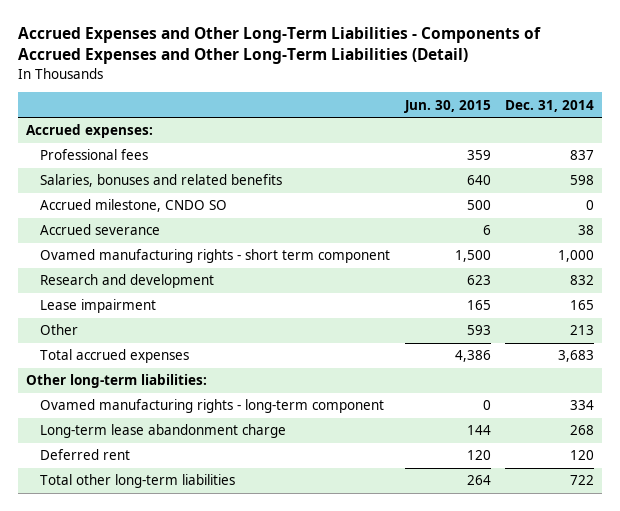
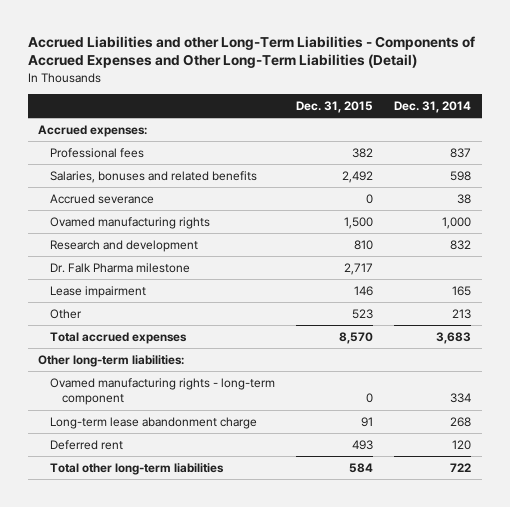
- Accrued Expenses and Other Long-Term Liabilities - Components of Accrued Expenses and Other Long-Term Liabilities (Detail)
+ Accrued Liabilities and other Long-Term Liabilities - Components of Accrued Expenses and Other Long-Term Liabilities (Detail)
- | Jun. 30, 2015 | Dec. 31, 2014
+ | Dec. 31, 2015 | Dec. 31, 2014
- Accrued milestone, CNDO SO | 500 | 0
- Ovamed manufacturing rights - short term component | 1,500 | 1,000
+ Ovamed manufacturing rights | 1,500 | 1,000
+ Dr. Falk Pharma milestone | 2,717 |

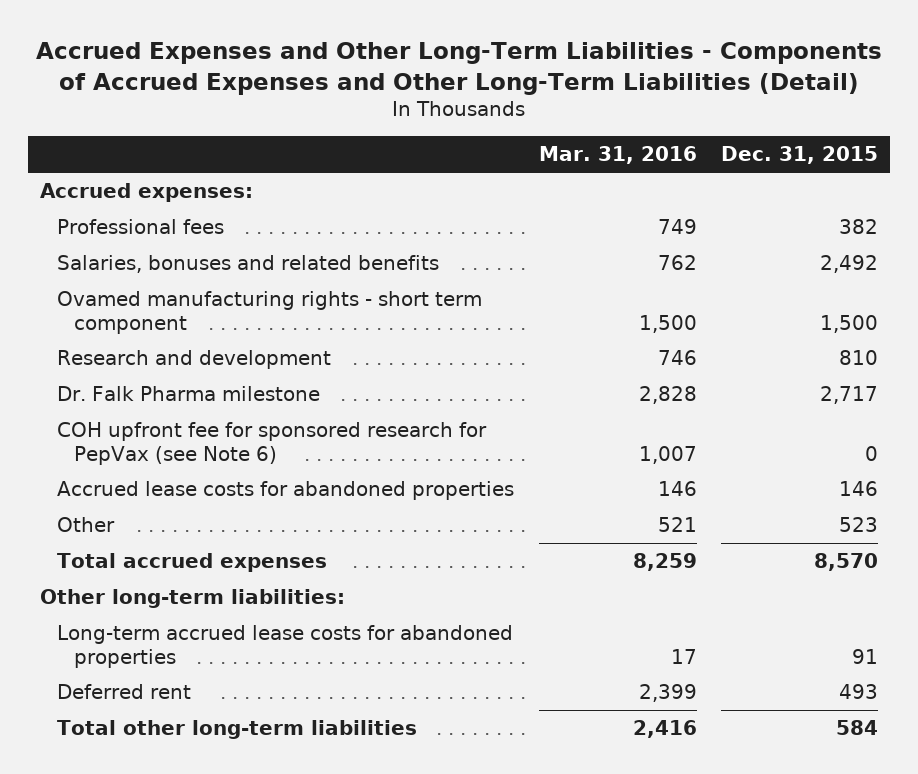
- Accrued Liabilities and other Long-Term Liabilities - Components of Accrued Expenses and Other Long-Term Liabilities (Detail)
+ Accrued Expenses and Other Long-Term Liabilities - Components of Accrued Expenses and Other Long-Term Liabilities (Detail)
- | Dec. 31, 2015 | Dec. 31, 2014
+ | Mar. 31, 2016 | Dec. 31, 2015
- Accrued severance | 0 | 38
- Ovamed manufacturing rights | 1,500 | 1,000
+ Ovamed manufacturing rights - short term component | 1,500 | 1,500
- Lease impairment | 146 | 165
+ COH upfront fee for sponsored research for PepVax (see Note 6) | 1,007 | 0
+ Accrued lease costs for abandoned properties | 146 | 146
- Ovamed manufacturing rights - long-term component | 0 | 334
- Long-term lease abandonment charge | 91 | 268
+ Long-term accrued lease costs for abandoned properties | 17 | 91

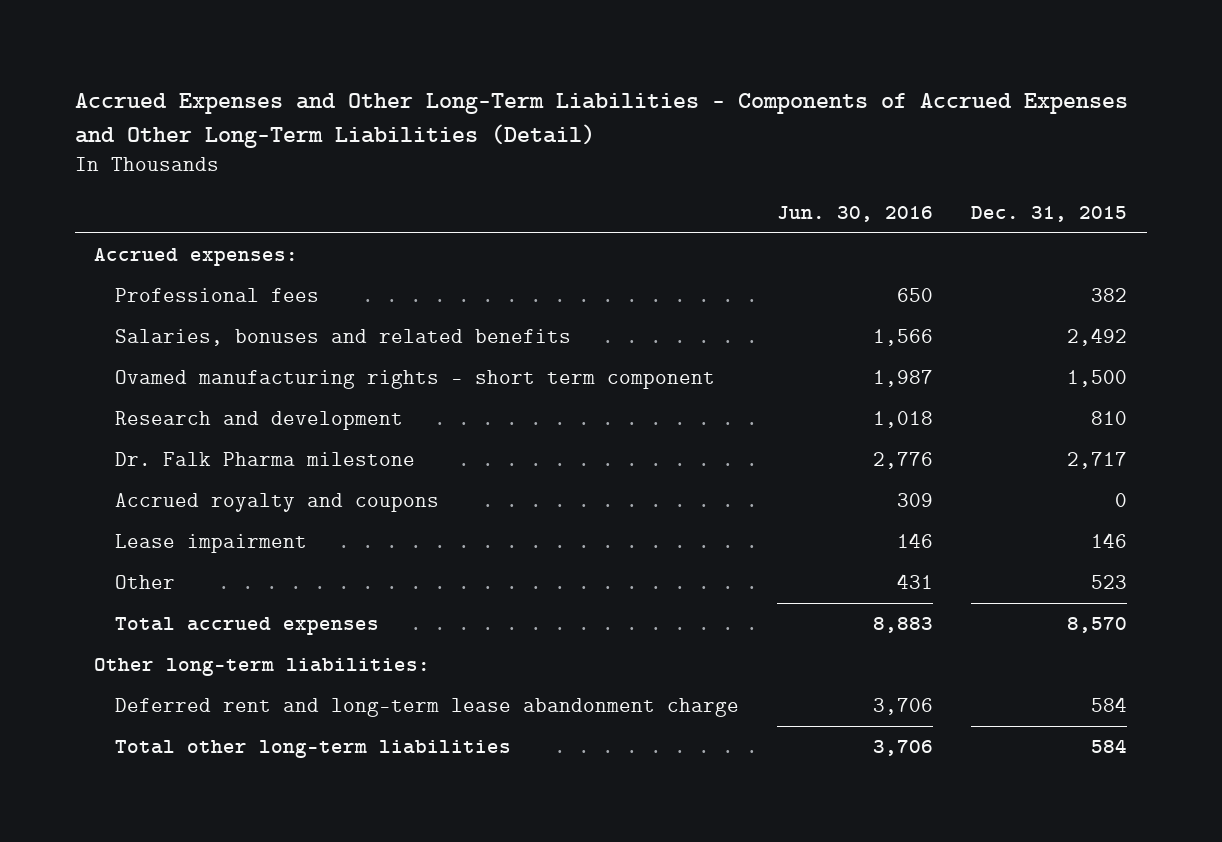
- | Mar. 31, 2016 | Dec. 31, 2015
+ | Jun. 30, 2016 | Dec. 31, 2015
- COH upfront fee for sponsored research for PepVax (see Note 6) | 1,007 | 0
- Accrued lease costs for abandoned properties | 146 | 146
+ Accrued royalty and coupons | 309 | 0
+ Lease impairment | 146 | 146
- Long-term accrued lease costs for abandoned properties | 17 | 91
- Deferred rent | 2,399 | 493
+ Deferred rent and long-term lease abandonment charge | 3,706 | 584

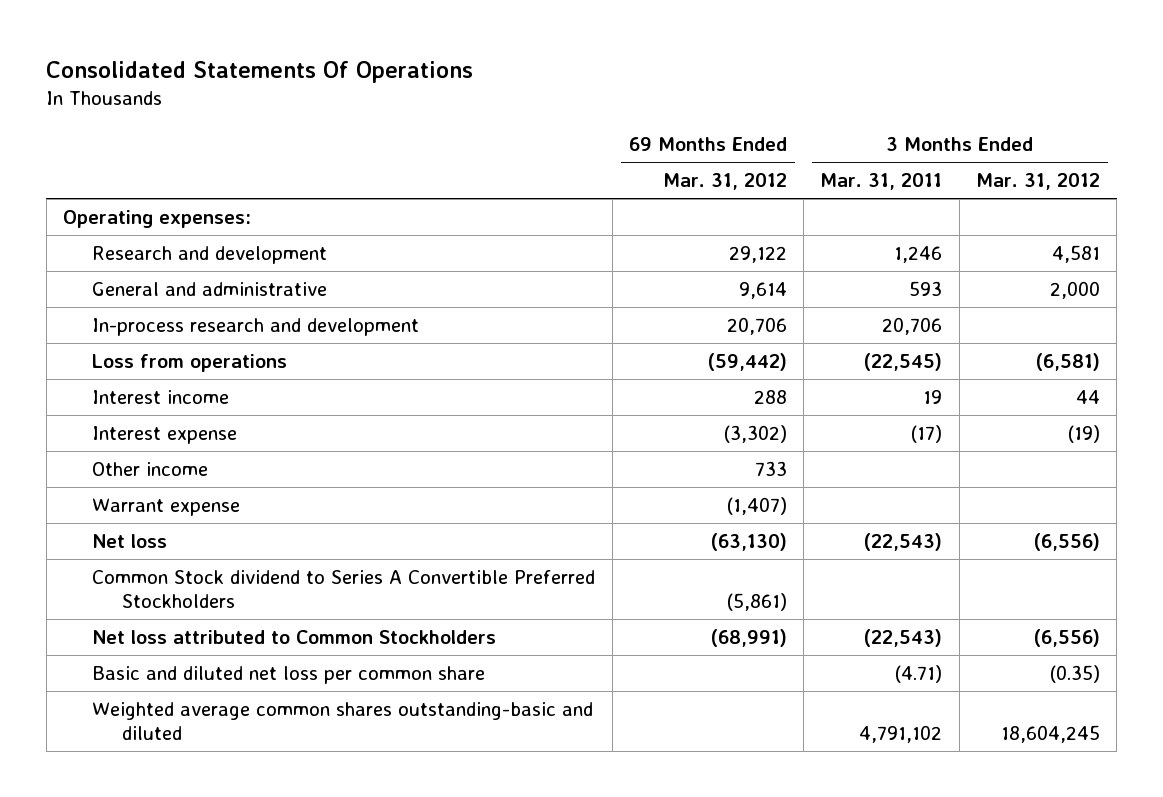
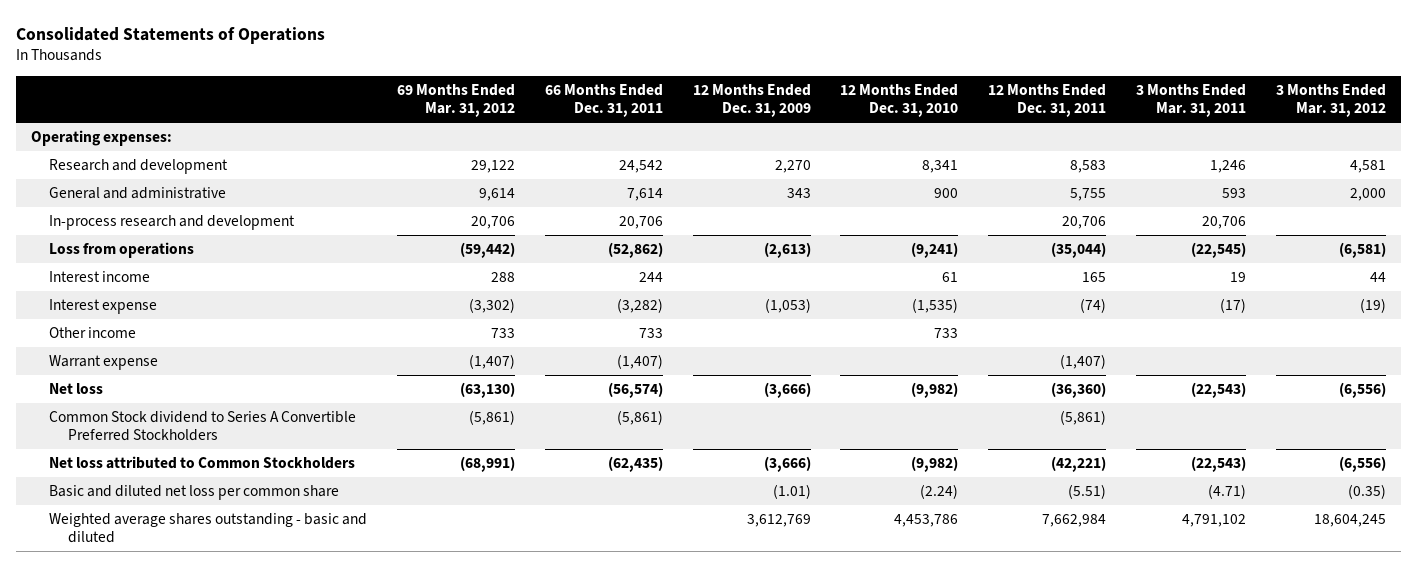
- Consolidated Statements Of Operations
+ Consolidated Statements of Operations
- | 69 Months Ended Mar. 31, 2012 | 3 Months Ended Mar. 31, 2011 | 3 Months Ended Mar. 31, 2012
+ | 69 Months Ended Mar. 31, 2012 | 66 Months Ended Dec. 31, 2011 | 12 Months Ended Dec. 31, 2009 | 12 Months Ended Dec. 31, 2010 | 12 Months Ended Dec. 31, 2011 | 3 Months Ended Mar. 31, 2011 | 3 Months Ended Mar. 31, 2012
- Weighted average common shares outstanding-basic and diluted | | 4,791,102 | 18,604,245
+ Weighted average shares outstanding - basic and diluted | | | 3,612,769 | 4,453,786 | 7,662,984 | 4,791,102 | 18,604,245

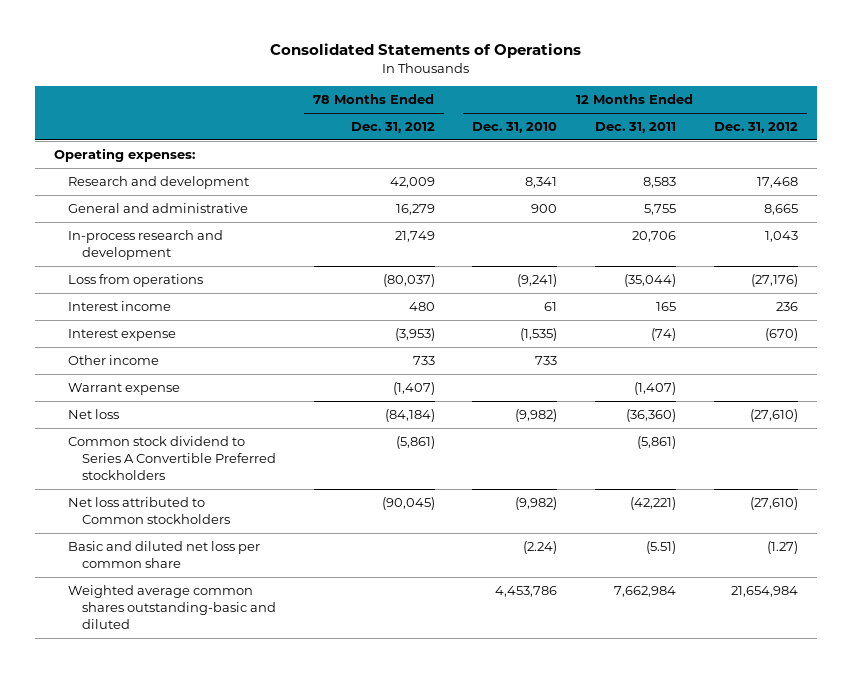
- | 69 Months Ended Mar. 31, 2012 | 66 Months Ended Dec. 31, 2011 | 12 Months Ended Dec. 31, 2009 | 12 Months Ended Dec. 31, 2010 | 12 Months Ended Dec. 31, 2011 | 3 Months Ended Mar. 31, 2011 | 3 Months Ended Mar. 31, 2012
+ | 78 Months Ended Dec. 31, 2012 | 12 Months Ended Dec. 31, 2010 | 12 Months Ended Dec. 31, 2011 | 12 Months Ended Dec. 31, 2012
- Common Stock dividend to Series A Convertible Preferred Stockholders | (5,861) | (5,861) | | | (5,861) | |
- Net loss attributed to Common Stockholders | (68,991) | (62,435) | (3,666) | (9,982) | (42,221) | (22,543) | (6,556)
+ Common stock dividend to Series A Convertible Preferred stockholders | (5,861) | | (5,861) |
+ Net loss attributed to Common stockholders | (90,045) | (9,982) | (42,221) | (27,610)
- Weighted average shares outstanding - basic and diluted | | | 3,612,769 | 4,453,786 | 7,662,984 | 4,791,102 | 18,604,245
+ Weighted average common shares outstanding-basic and diluted | | 4,453,786 | 7,662,984 | 21,654,984

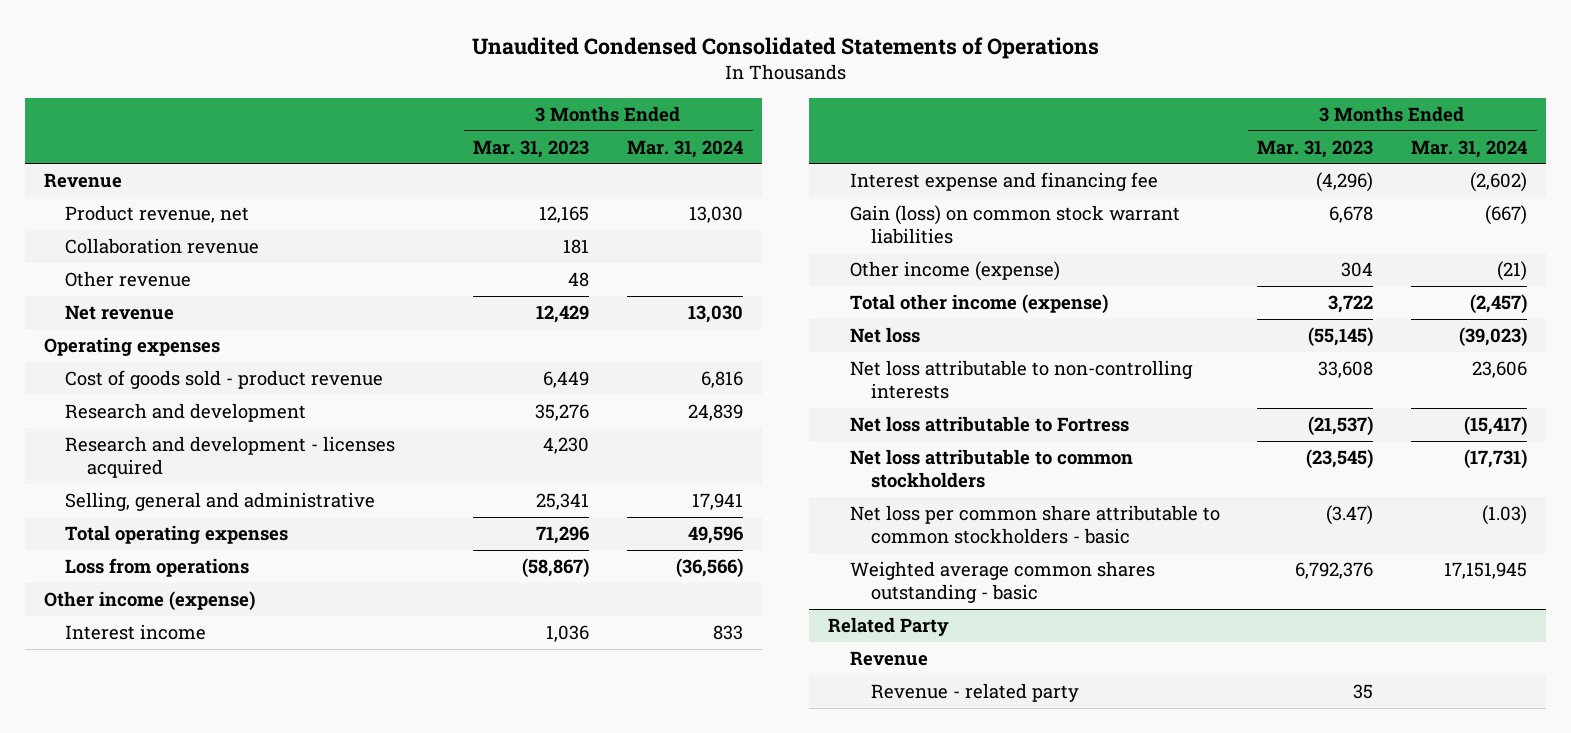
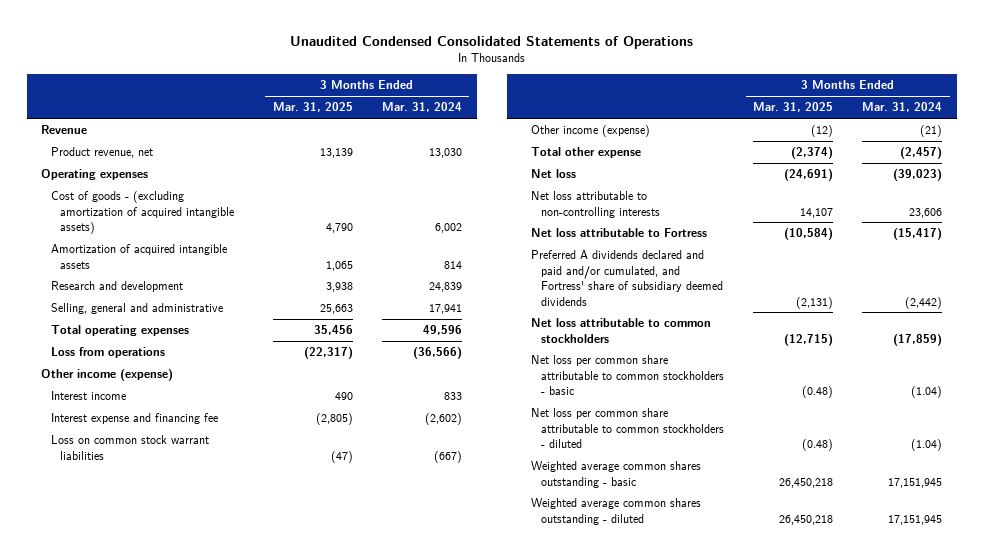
- | 3 Months Ended Mar. 31, 2023 | 3 Months Ended Mar. 31, 2024
+ | 3 Months Ended Mar. 31, 2025 | 3 Months Ended Mar. 31, 2024
- Collaboration revenue | 181 |
- Other revenue | 48 |
- Net revenue | 12,429 | 13,030
- Cost of goods sold - product revenue | 6,449 | 6,816
+ Cost of goods - (excluding amortization of acquired intangible assets) | 4,790 | 6,002
+ Amortization of acquired intangible assets | 1,065 | 814
- Research and development - licenses acquired | 4,230 |
- Gain (loss) on common stock warrant liabilities | 6,678 | (667)
+ Loss on common stock warrant liabilities | (47) | (667)
- Total other income (expense) | 3,722 | (2,457)
+ Total other expense | (2,374) | (2,457)
- Net loss attributable to common stockholders | (23,545) | (17,731)
- Net loss per common share attributable to common stockholders - basic | (3.47) | (1.03)
+ Preferred A dividends declared and paid and/or cumulated, and Fortress' share of subsidiary deemed dividends | (2,131) | (2,442)
+ Net loss attributable to common stockholders | (12,715) | (17,859)
+ Net loss per common share attributable to common stockholders - basic | (0.48) | (1.04)
+ Net loss per common share attributable to common stockholders - diluted | (0.48) | (1.04)
- Related Party
- Revenue
- Revenue - related party | 35 |
+ Weighted average common shares outstanding - diluted | 26,450,218 | 17,151,945

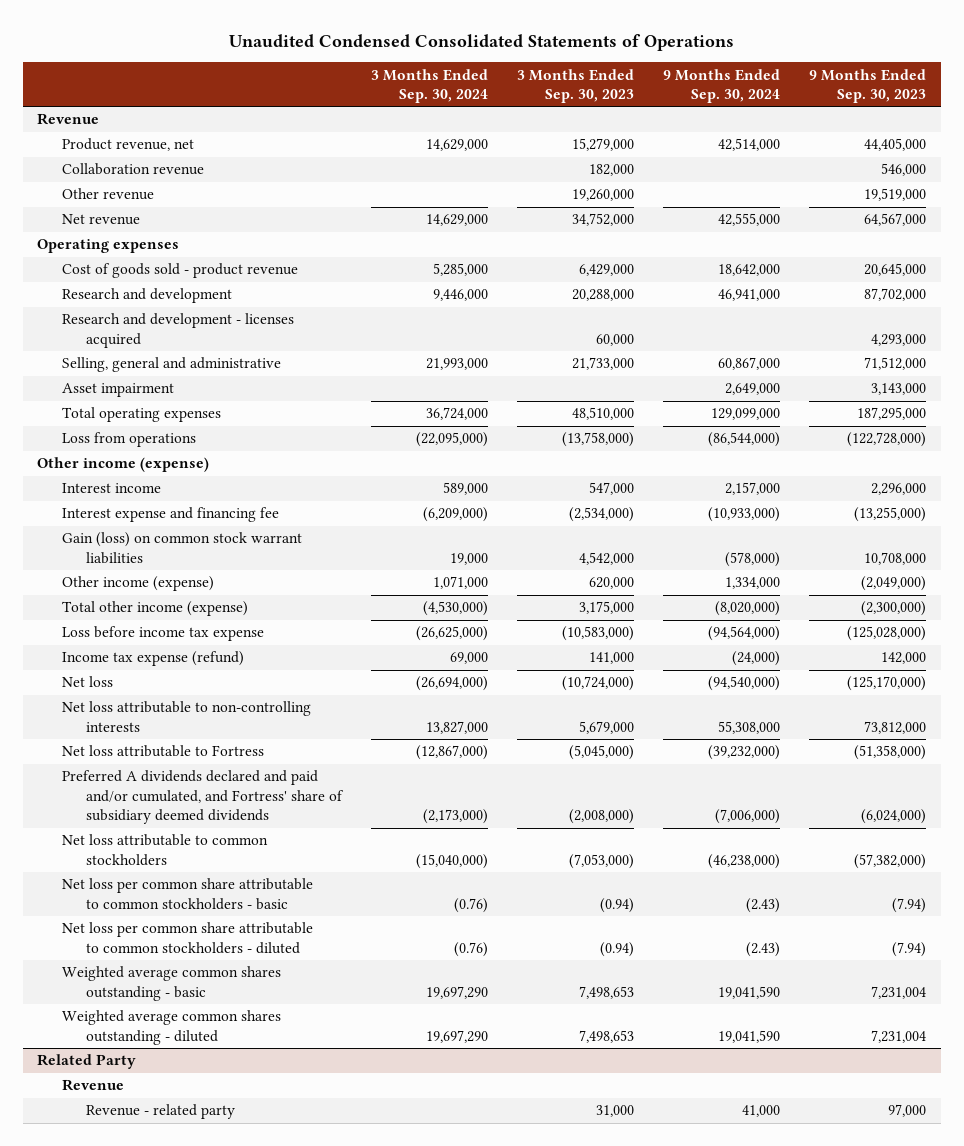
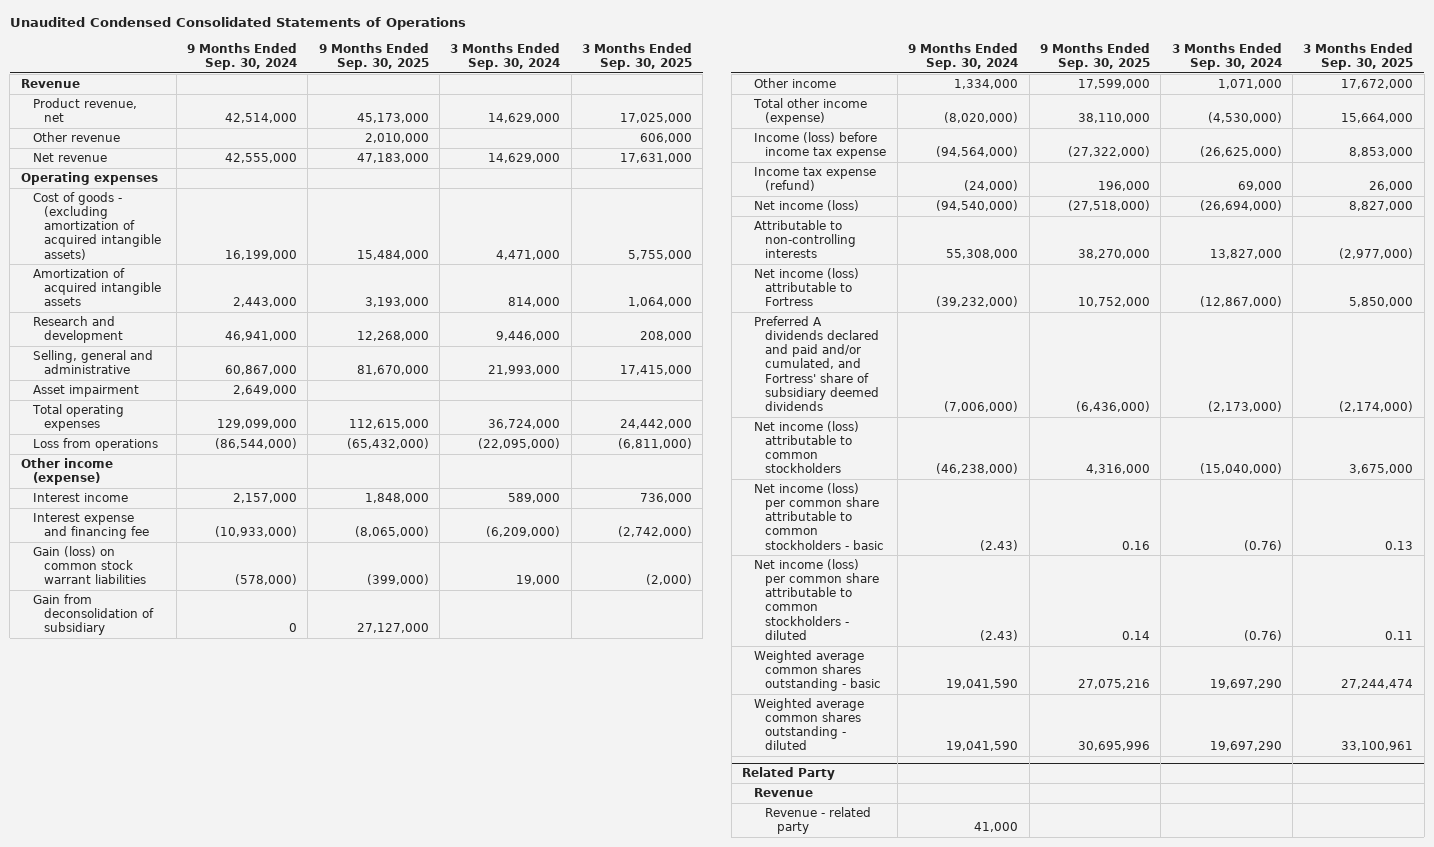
- | 3 Months Ended Sep. 30, 2024 | 3 Months Ended Sep. 30, 2023 | 9 Months Ended Sep. 30, 2024 | 9 Months Ended Sep. 30, 2023
+ | 9 Months Ended Sep. 30, 2024 | 9 Months Ended Sep. 30, 2025 | 3 Months Ended Sep. 30, 2024 | 3 Months Ended Sep. 30, 2025
- Collaboration revenue | | 182,000 | | 546,000
- Cost of goods sold - product revenue | 5,285,000 | 6,429,000 | 18,642,000 | 20,645,000
+ Cost of goods - (excluding amortization of acquired intangible assets) | 16,199,000 | 15,484,000 | 4,471,000 | 5,755,000
+ Amortization of acquired intangible assets | 2,443,000 | 3,193,000 | 814,000 | 1,064,000
- Research and development - licenses acquired | | 60,000 | | 4,293,000
- Other income (expense) | 1,071,000 | 620,000 | 1,334,000 | (2,049,000)
+ Gain from deconsolidation of subsidiary | 0 | 27,127,000 | |
+ Other income | 1,334,000 | 17,599,000 | 1,071,000 | 17,672,000
- Loss before income tax expense | (26,625,000) | (10,583,000) | (94,564,000) | (125,028,000)
+ Income (loss) before income tax expense | (94,564,000) | (27,322,000) | (26,625,000) | 8,853,000
- Net loss | (26,694,000) | (10,724,000) | (94,540,000) | (125,170,000)
- Net loss attributable to non-controlling interests | 13,827,000 | 5,679,000 | 55,308,000 | 73,812,000
- Net loss attributable to Fortress | (12,867,000) | (5,045,000) | (39,232,000) | (51,358,000)
+ Net income (loss) | (94,540,000) | (27,518,000) | (26,694,000) | 8,827,000
+ Attributable to non-controlling interests | 55,308,000 | 38,270,000 | 13,827,000 | (2,977,000)
+ Net income (loss) attributable to Fortress | (39,232,000) | 10,752,000 | (12,867,000) | 5,850,000
- Net loss attributable to common stockholders | (15,040,000) | (7,053,000) | (46,238,000) | (57,382,000)
- Net loss per common share attributable to common stockholders - basic | (0.76) | (0.94) | (2.43) | (7.94)
- Net loss per common share attributable to common stockholders - diluted | (0.76) | (0.94) | (2.43) | (7.94)
+ Net income (loss) attributable to common stockholders | (46,238,000) | 4,316,000 | (15,040,000) | 3,675,000
+ Net income (loss) per common share attributable to common stockholders - basic | (2.43) | 0.16 | (0.76) | 0.13
+ Net income (loss) per common share attributable to common stockholders - diluted | (2.43) | 0.14 | (0.76) | 0.11

